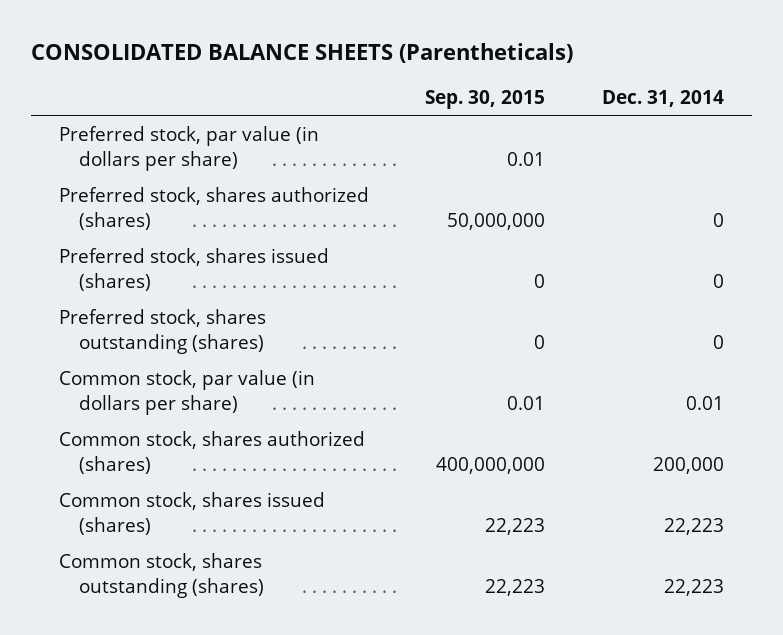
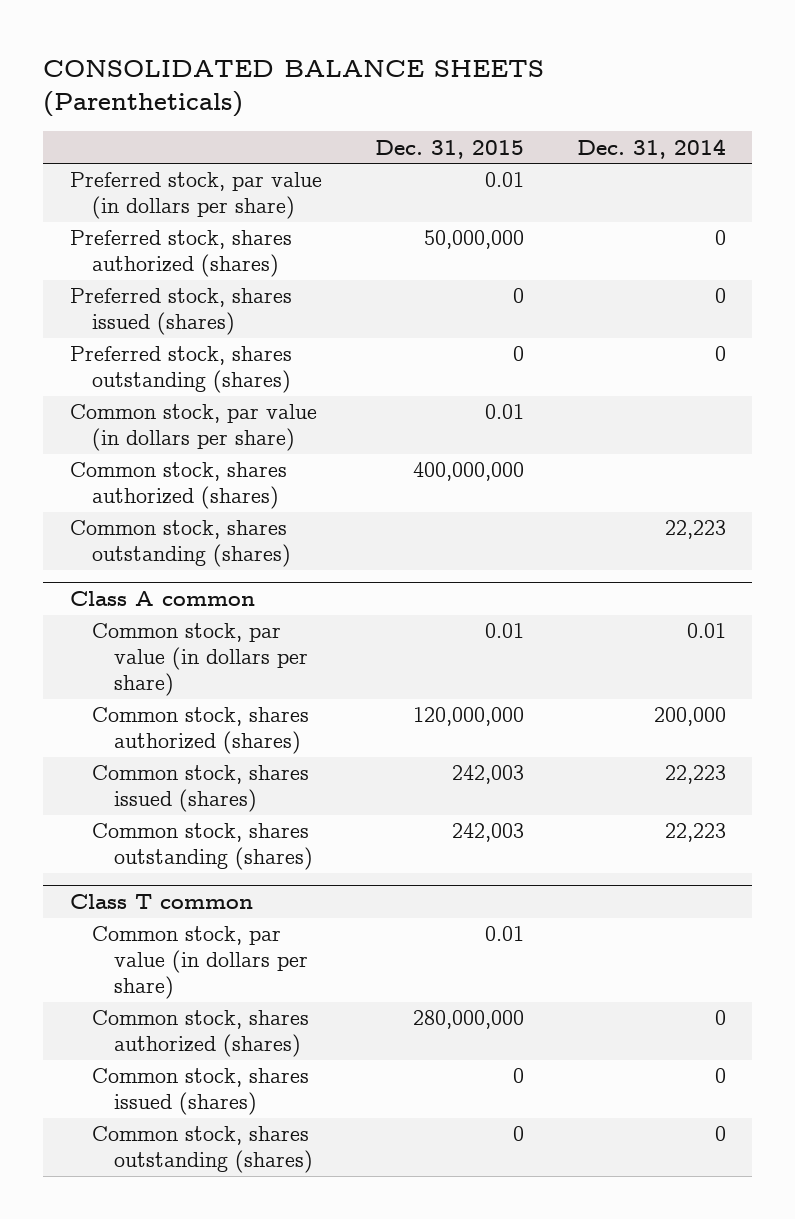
- | Sep. 30, 2015 | Dec. 31, 2014
+ | Dec. 31, 2015 | Dec. 31, 2014
+ Common stock, par value (in dollars per share) | 0.01 |
+ Common stock, shares authorized (shares) | 400,000,000 |
+ Common stock, shares outstanding (shares) | | 22,223
+ Class A common
+ Class T common
+ Common stock, par value (in dollars per share) | 0.01 |
+ Common stock, shares authorized (shares) | 280,000,000 | 0
+ Common stock, shares issued (shares) | 0 | 0
+ Common stock, shares outstanding (shares) | 0 | 0

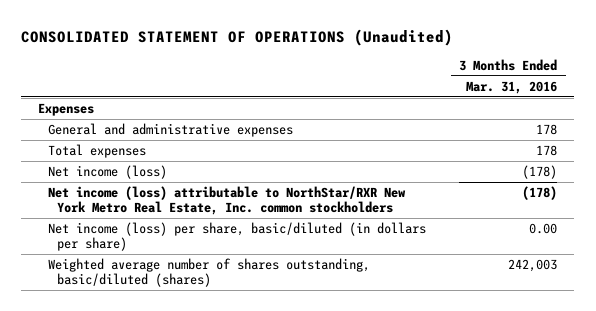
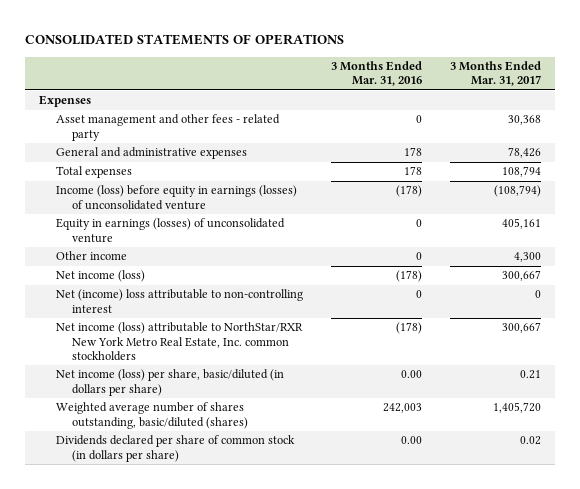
- CONSOLIDATED STATEMENT OF OPERATIONS (Unaudited)
+ CONSOLIDATED STATEMENTS OF OPERATIONS
- | 3 Months Ended Mar. 31, 2016
+ | 3 Months Ended Mar. 31, 2016 | 3 Months Ended Mar. 31, 2017
+ Asset management and other fees - related party | 0 | 30,368
+ Income (loss) before equity in earnings (losses) of unconsolidated venture | (178) | (108,794)
+ Equity in earnings (losses) of unconsolidated venture | 0 | 405,161
+ Other income | 0 | 4,300
+ Net (income) loss attributable to non-controlling interest | 0 | 0
+ Dividends declared per share of common stock (in dollars per share) | 0.00 | 0.02

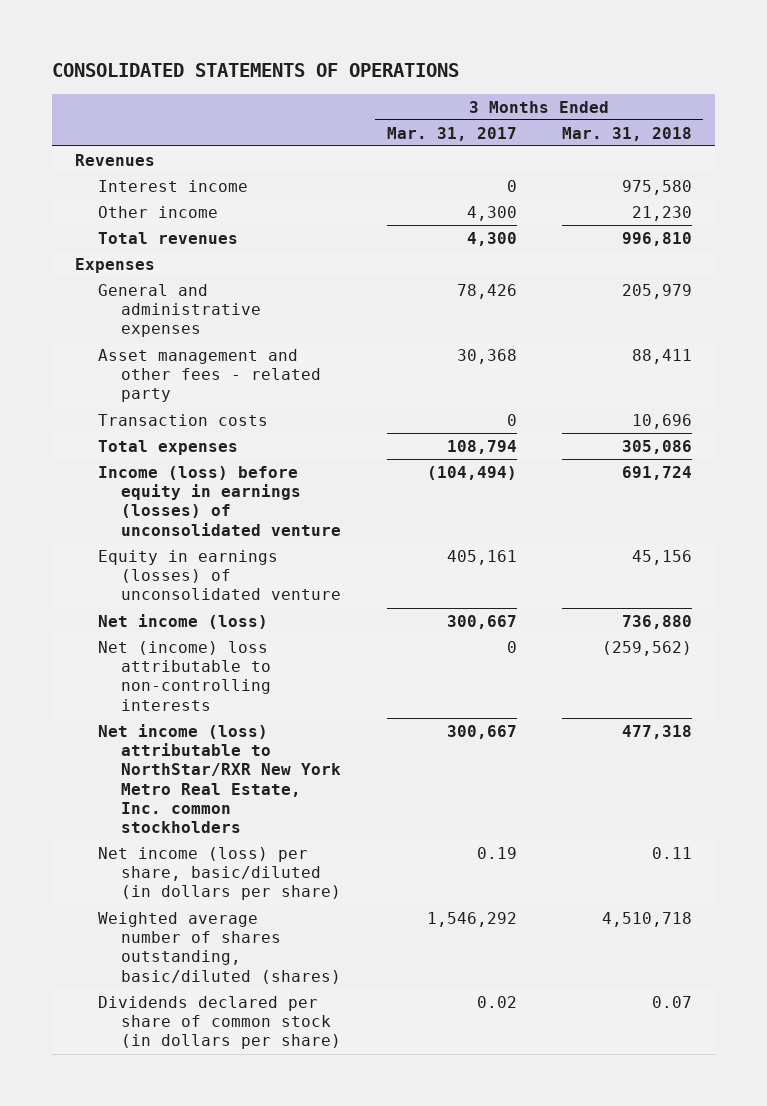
- | 3 Months Ended Mar. 31, 2016 | 3 Months Ended Mar. 31, 2017
+ | 3 Months Ended Mar. 31, 2017 | 3 Months Ended Mar. 31, 2018
+ Revenues
+ Interest income | 0 | 975,580
moved up: Other income | 4,300 | 21,230
+ Total revenues | 4,300 | 996,810
moved down: Asset management and other fees - related party | 30,368 | 88,411
+ Transaction costs | 0 | 10,696
- Income (loss) before equity in earnings (losses) of unconsolidated venture | (178) | (108,794)
+ Income (loss) before equity in earnings (losses) of unconsolidated venture | (104,494) | 691,724
- Net (income) loss attributable to non-controlling interest | 0 | 0
+ Net (income) loss attributable to non-controlling interests | 0 | (259,562)
- Net income (loss) per share, basic/diluted (in dollars per share) | 0.00 | 0.21
- Weighted average number of shares outstanding, basic/diluted (shares) | 242,003 | 1,405,720
+ Net income (loss) per share, basic/diluted (in dollars per share) | 0.19 | 0.11
+ Weighted average number of shares outstanding, basic/diluted (shares) | 1,546,292 | 4,510,718

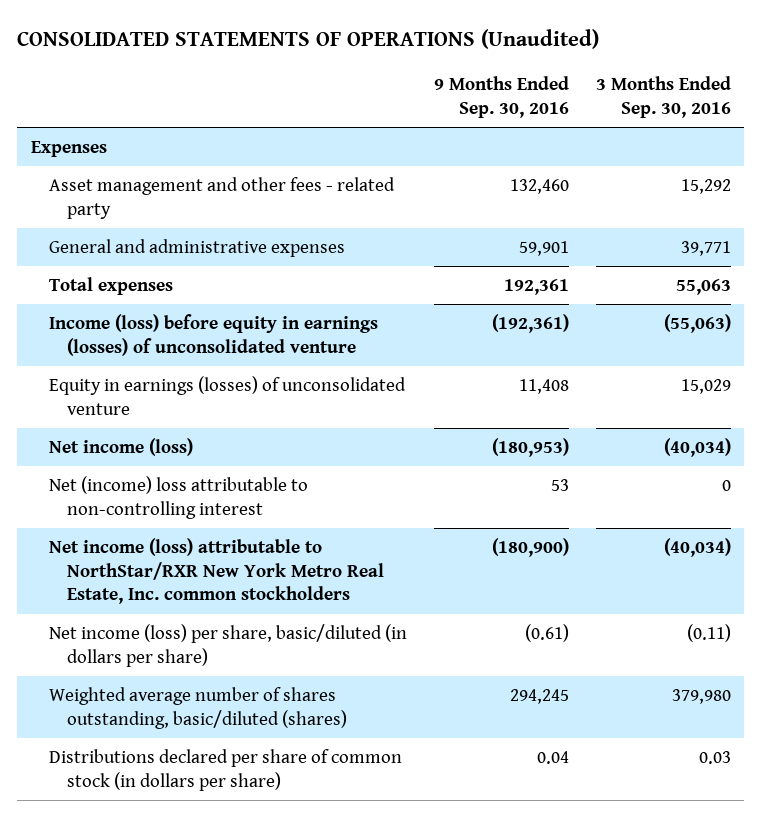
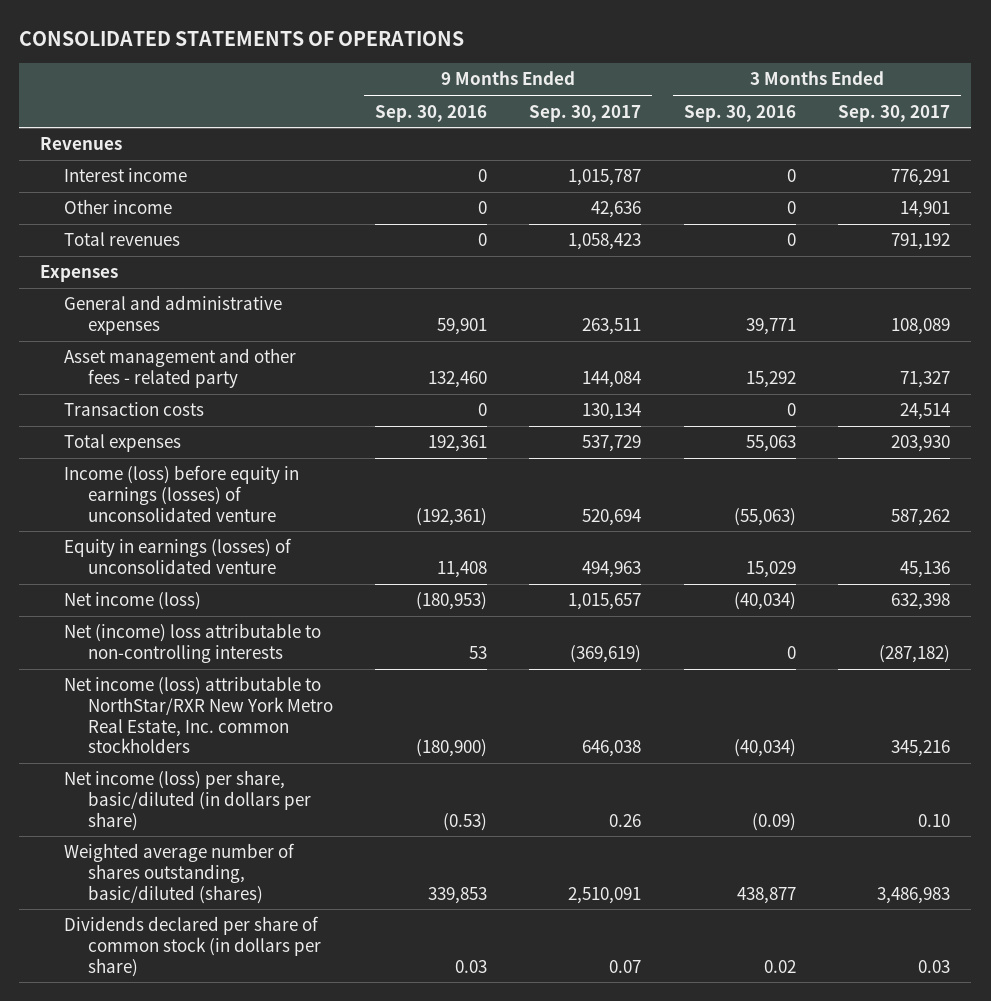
- CONSOLIDATED STATEMENTS OF OPERATIONS (Unaudited)
+ CONSOLIDATED STATEMENTS OF OPERATIONS
- | 9 Months Ended Sep. 30, 2016 | 3 Months Ended Sep. 30, 2016
+ | 9 Months Ended Sep. 30, 2016 | 9 Months Ended Sep. 30, 2017 | 3 Months Ended Sep. 30, 2016 | 3 Months Ended Sep. 30, 2017
+ Revenues
+ Interest income | 0 | 1,015,787 | 0 | 776,291
+ Other income | 0 | 42,636 | 0 | 14,901
+ Total revenues | 0 | 1,058,423 | 0 | 791,192
moved down: Asset management and other fees - related party | 132,460 | 144,084 | 15,292 | 71,327
+ Transaction costs | 0 | 130,134 | 0 | 24,514
- Net (income) loss attributable to non-controlling interest | 53 | 0
+ Net (income) loss attributable to non-controlling interests | 53 | (369,619) | 0 | (287,182)
- Net income (loss) per share, basic/diluted (in dollars per share) | (0.61) | (0.11)
- Weighted average number of shares outstanding, basic/diluted (shares) | 294,245 | 379,980
- Distributions declared per share of common stock (in dollars per share) | 0.04 | 0.03
+ Net income (loss) per share, basic/diluted (in dollars per share) | (0.53) | 0.26 | (0.09) | 0.10
+ Weighted average number of shares outstanding, basic/diluted (shares) | 339,853 | 2,510,091 | 438,877 | 3,486,983
+ Dividends declared per share of common stock (in dollars per share) | 0.03 | 0.07 | 0.02 | 0.03

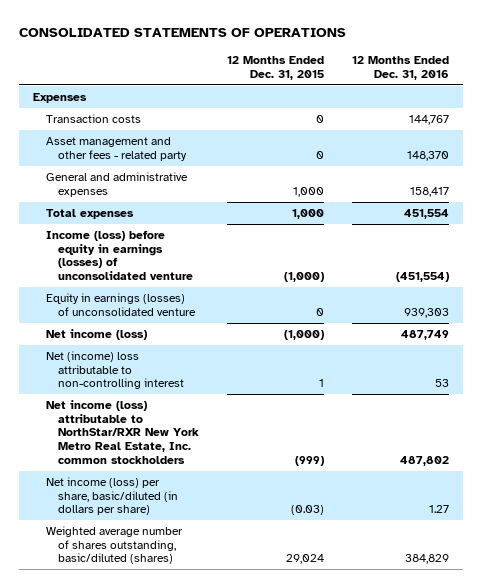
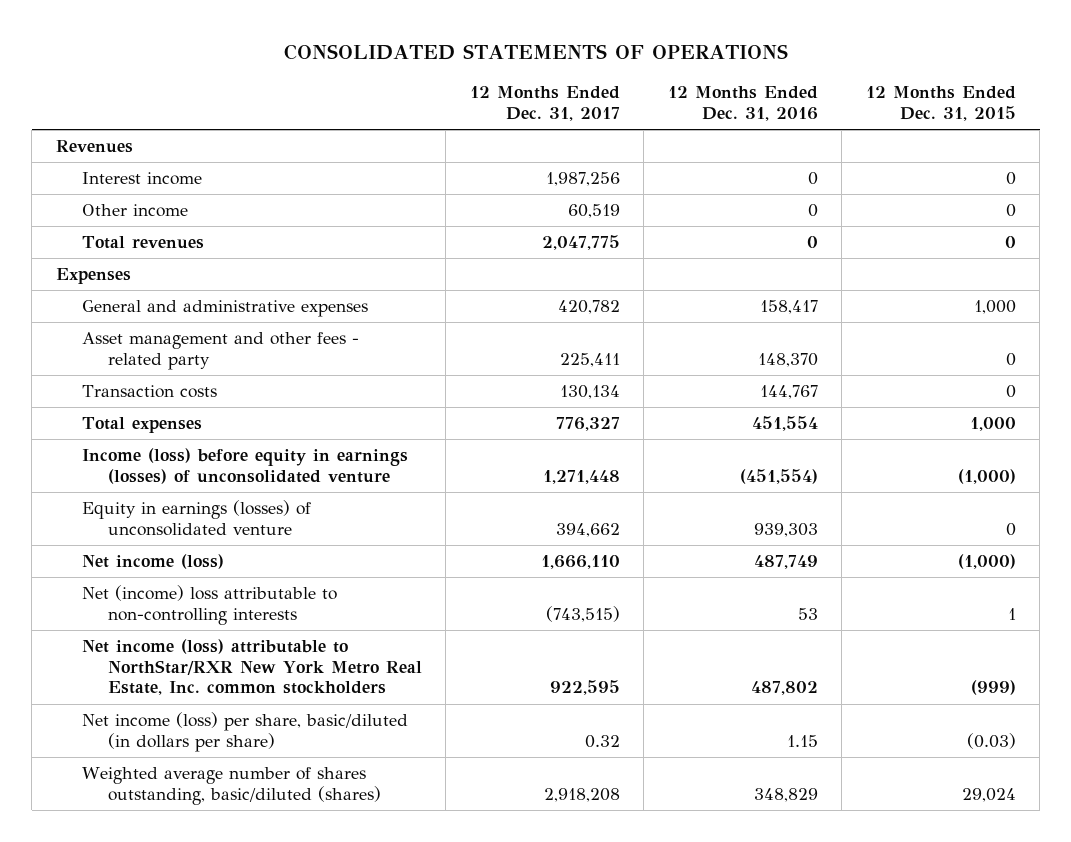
- | 12 Months Ended Dec. 31, 2015 | 12 Months Ended Dec. 31, 2016
+ | 12 Months Ended Dec. 31, 2017 | 12 Months Ended Dec. 31, 2016 | 12 Months Ended Dec. 31, 2015
+ Revenues
+ Interest income | 1,987,256 | 0 | 0
+ Other income | 60,519 | 0 | 0
+ Total revenues | 2,047,775 | 0 | 0
moved down: Asset management and other fees - related party | 225,411 | 148,370 | 0
moved down: Transaction costs | 130,134 | 144,767 | 0
- Net (income) loss attributable to non-controlling interest | 1 | 53
+ Net (income) loss attributable to non-controlling interests | (743,515) | 53 | 1
- Net income (loss) per share, basic/diluted (in dollars per share) | (0.03) | 1.27
- Weighted average number of shares outstanding, basic/diluted (shares) | 29,024 | 384,829
+ Net income (loss) per share, basic/diluted (in dollars per share) | 0.32 | 1.15 | (0.03)
+ Weighted average number of shares outstanding, basic/diluted (shares) | 2,918,208 | 348,829 | 29,024

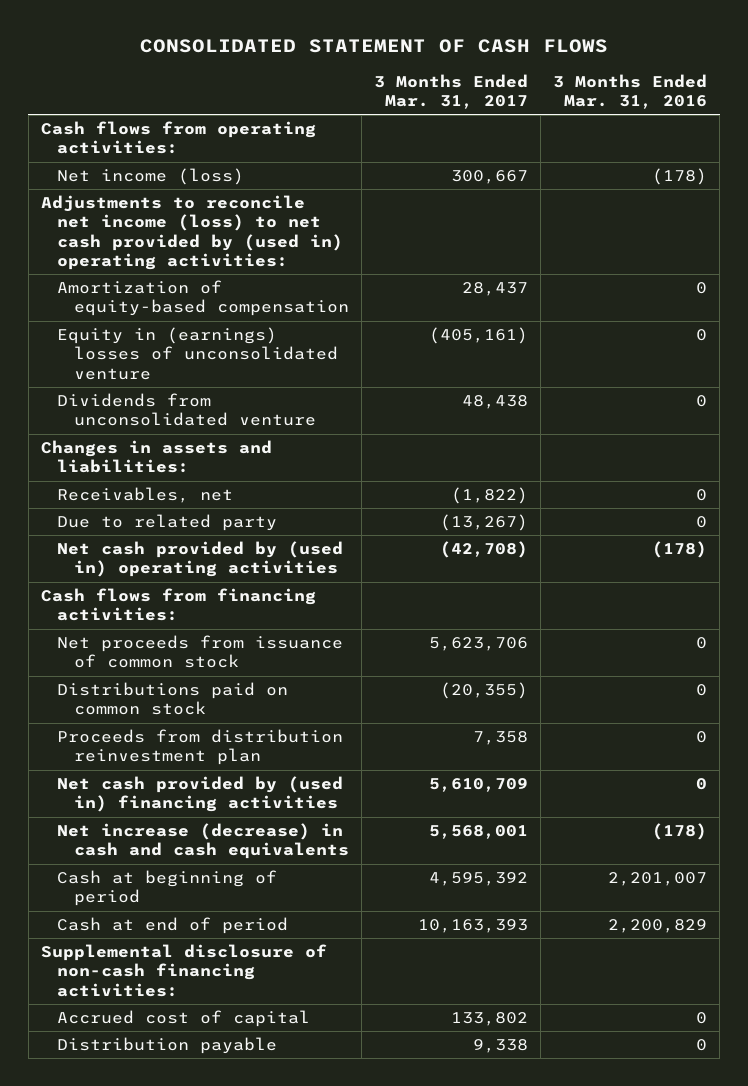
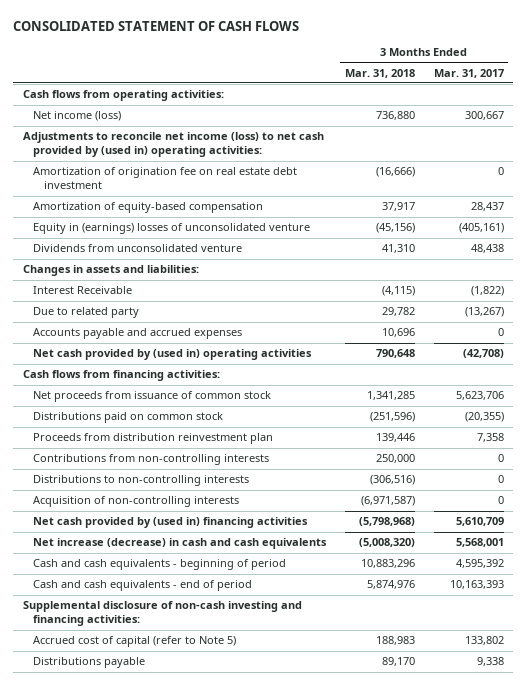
- | 3 Months Ended Mar. 31, 2017 | 3 Months Ended Mar. 31, 2016
+ | 3 Months Ended Mar. 31, 2018 | 3 Months Ended Mar. 31, 2017
+ Amortization of origination fee on real estate debt investment | (16,666) | 0
- Receivables, net | (1,822) | 0
+ Interest Receivable | (4,115) | (1,822)
+ Accounts payable and accrued expenses | 10,696 | 0
+ Contributions from non-controlling interests | 250,000 | 0
+ Distributions to non-controlling interests | (306,516) | 0
+ Acquisition of non-controlling interests | (6,971,587) | 0
- Cash at beginning of period | 4,595,392 | 2,201,007
- Cash at end of period | 10,163,393 | 2,200,829
- Supplemental disclosure of non-cash financing activities:
- Accrued cost of capital | 133,802 | 0
- Distribution payable | 9,338 | 0
+ Cash and cash equivalents - beginning of period | 10,883,296 | 4,595,392
+ Cash and cash equivalents - end of period | 5,874,976 | 10,163,393
+ Supplemental disclosure of non-cash investing and financing activities:
+ Accrued cost of capital (refer to Note 5) | 188,983 | 133,802
+ Distributions payable | 89,170 | 9,338

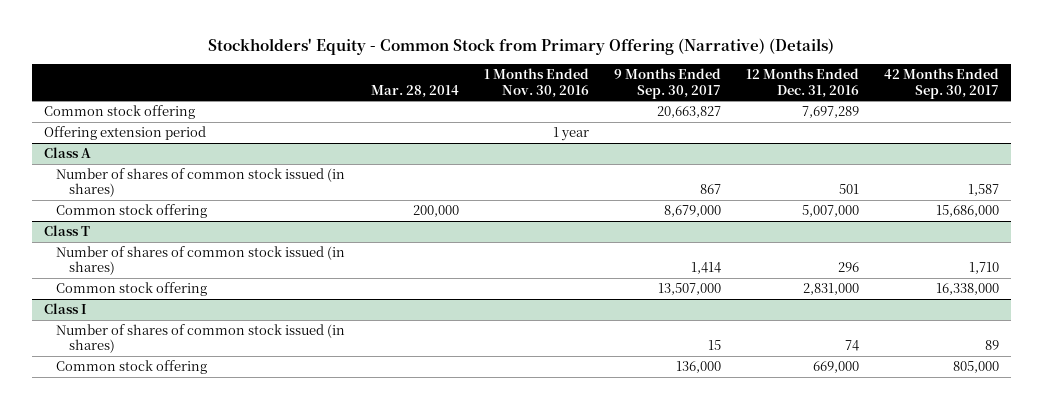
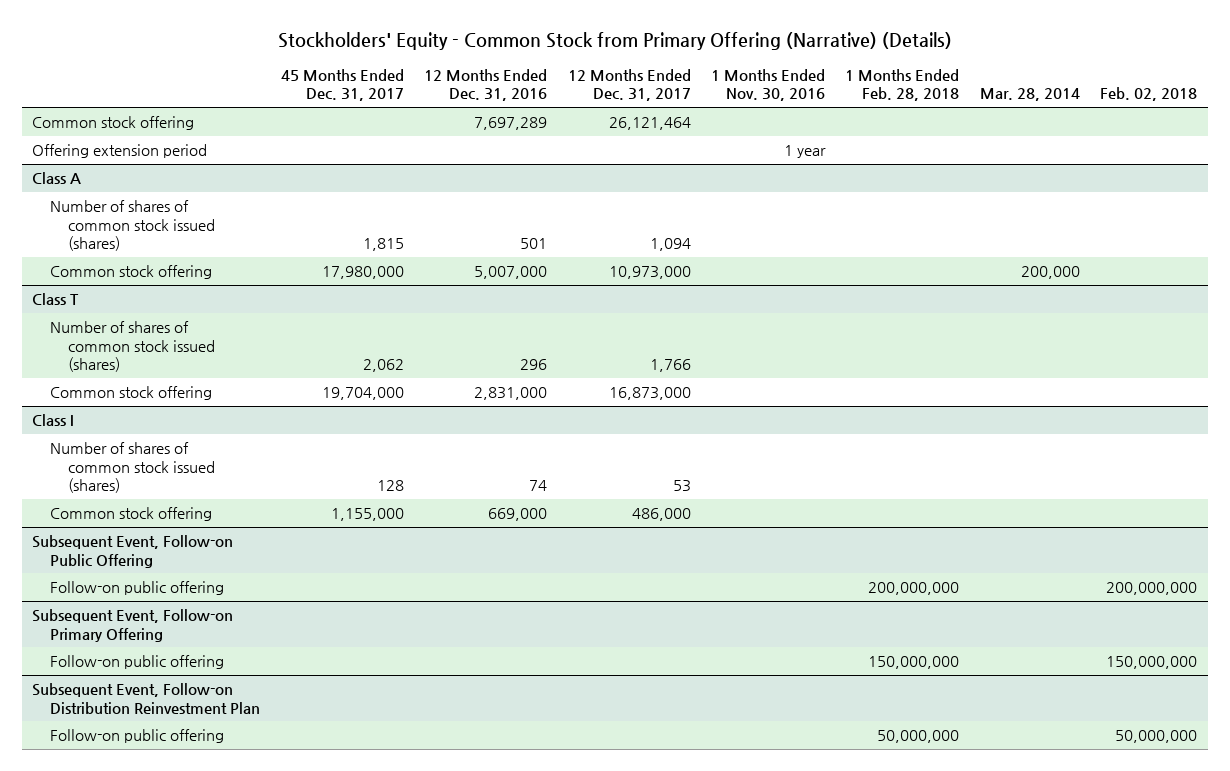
- | Mar. 28, 2014 | 1 Months Ended Nov. 30, 2016 | 9 Months Ended Sep. 30, 2017 | 12 Months Ended Dec. 31, 2016 | 42 Months Ended Sep. 30, 2017
+ | 45 Months Ended Dec. 31, 2017 | 12 Months Ended Dec. 31, 2016 | 12 Months Ended Dec. 31, 2017 | 1 Months Ended Nov. 30, 2016 | 1 Months Ended Feb. 28, 2018 | Mar. 28, 2014 | Feb. 02, 2018
@ Class A
- Number of shares of common stock issued (in shares) | | | 867 | 501 | 1,587
+ Number of shares of common stock issued (shares) | 1,815 | 501 | 1,094 | | | |
@ Class T
- Number of shares of common stock issued (in shares) | | | 1,414 | 296 | 1,710
+ Number of shares of common stock issued (shares) | 2,062 | 296 | 1,766 | | | |
@ Class I
- Number of shares of common stock issued (in shares) | | | 15 | 74 | 89
+ Number of shares of common stock issued (shares) | 128 | 74 | 53 | | | |
+ Subsequent Event, Follow-on Public Offering
+ Follow-on public offering | | | | | 200,000,000 | | 200,000,000
+ Subsequent Event, Follow-on Primary Offering
+ Follow-on public offering | | | | | 150,000,000 | | 150,000,000
+ Subsequent Event, Follow-on Distribution Reinvestment Plan
+ Follow-on public offering | | | | | 50,000,000 | | 50,000,000

